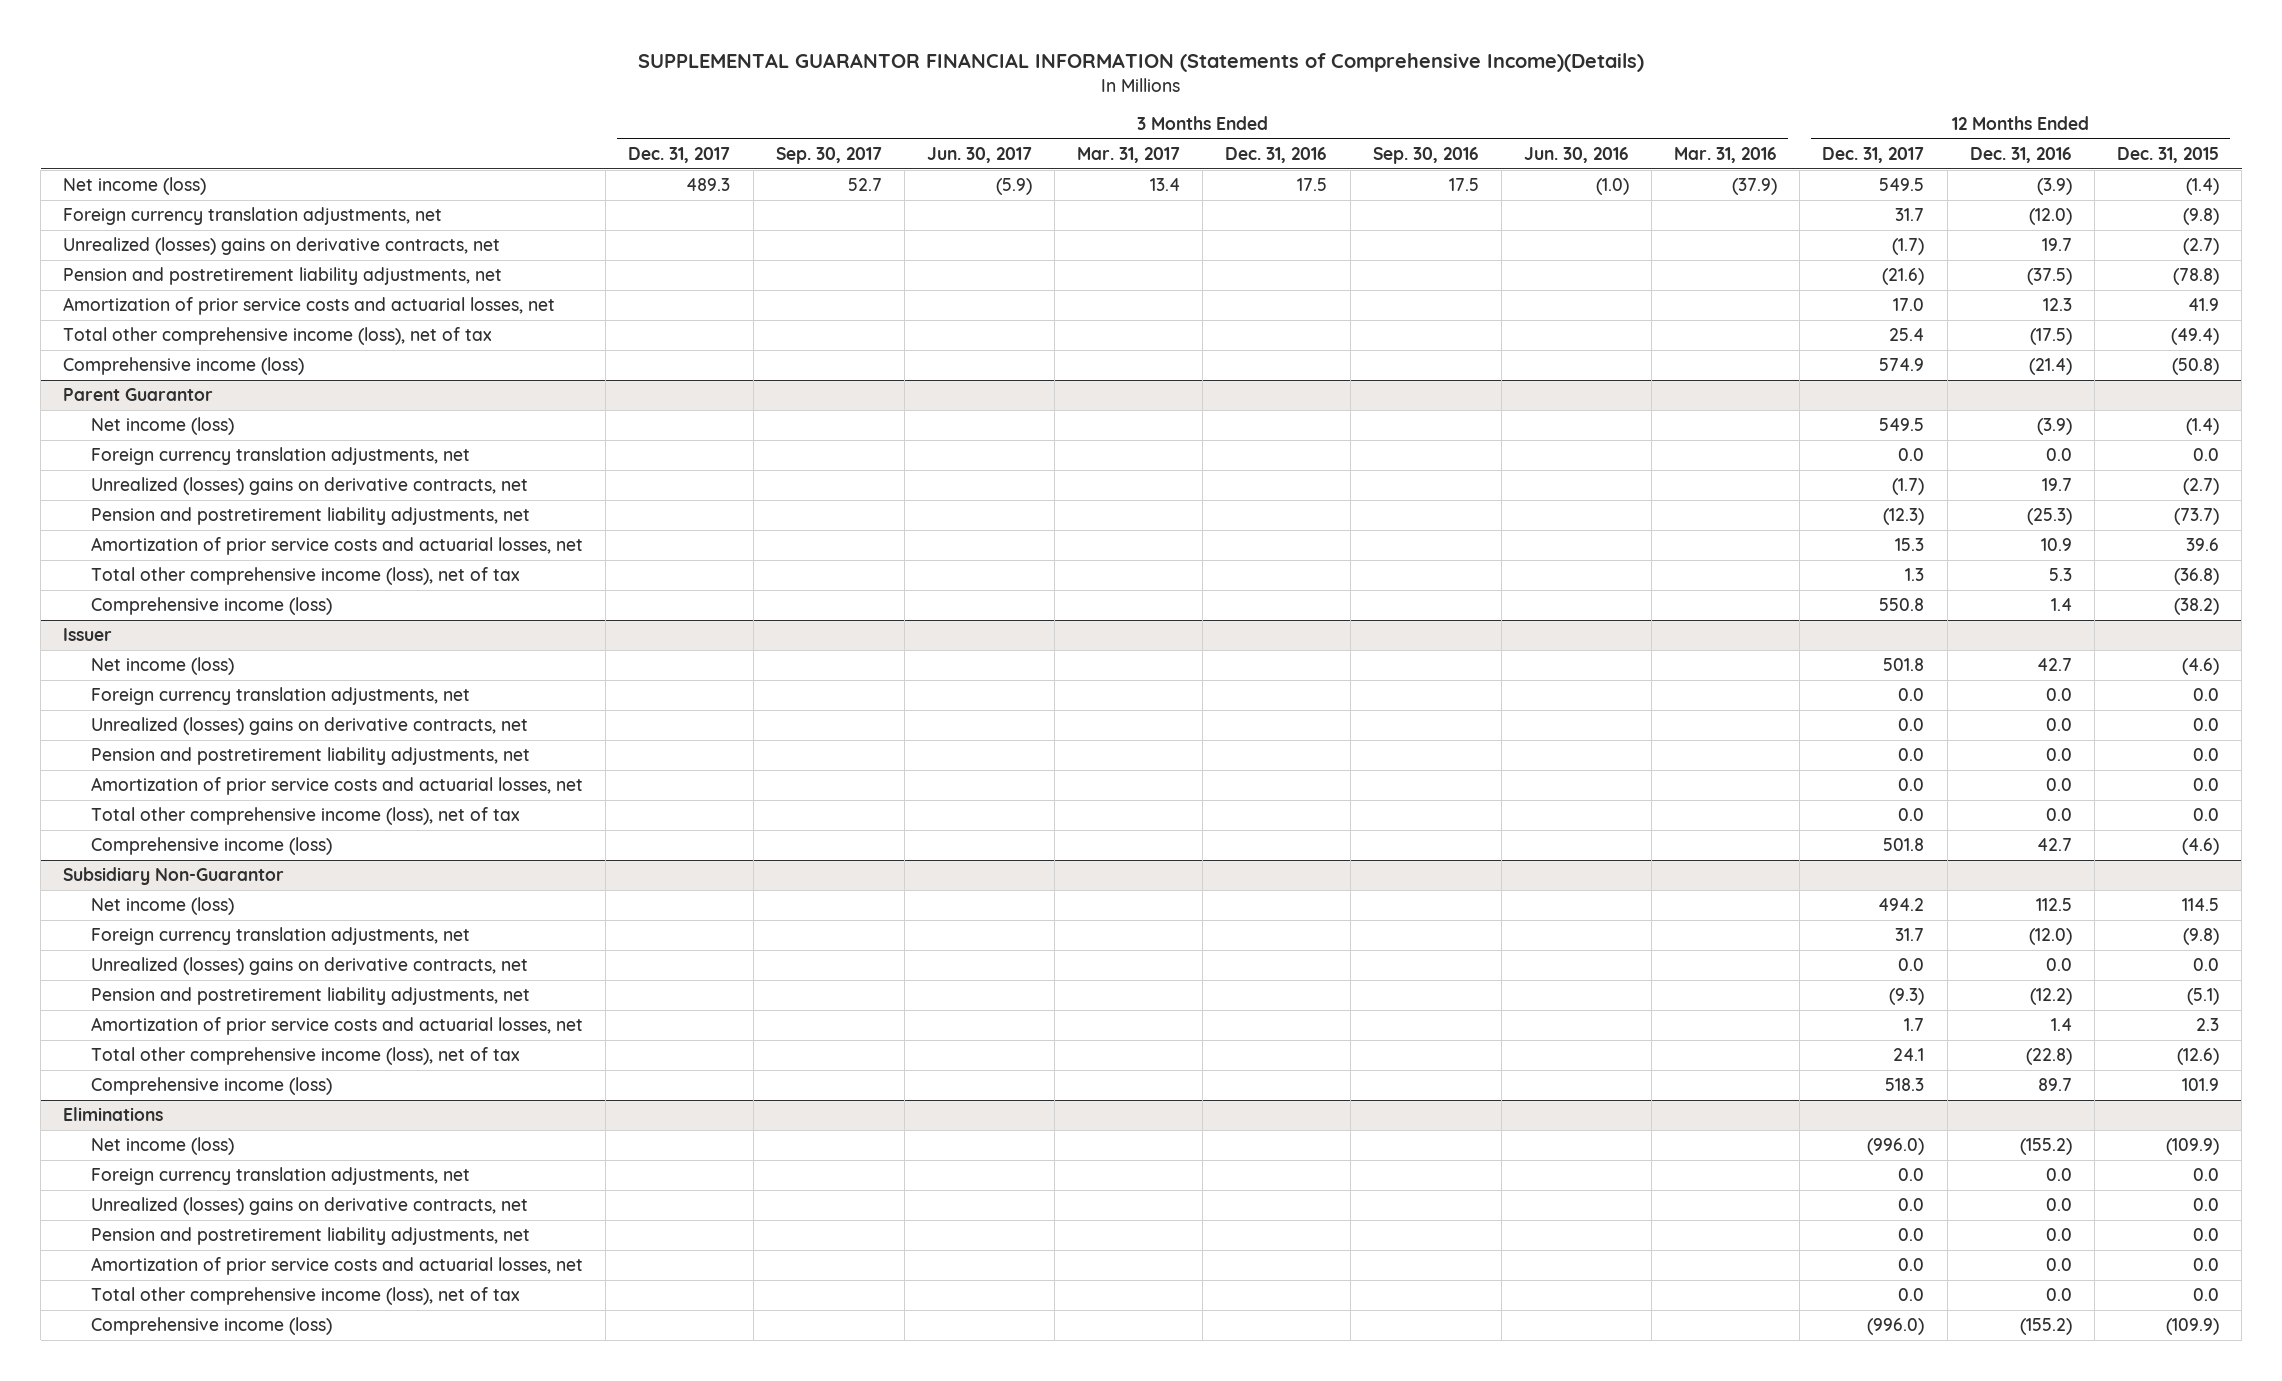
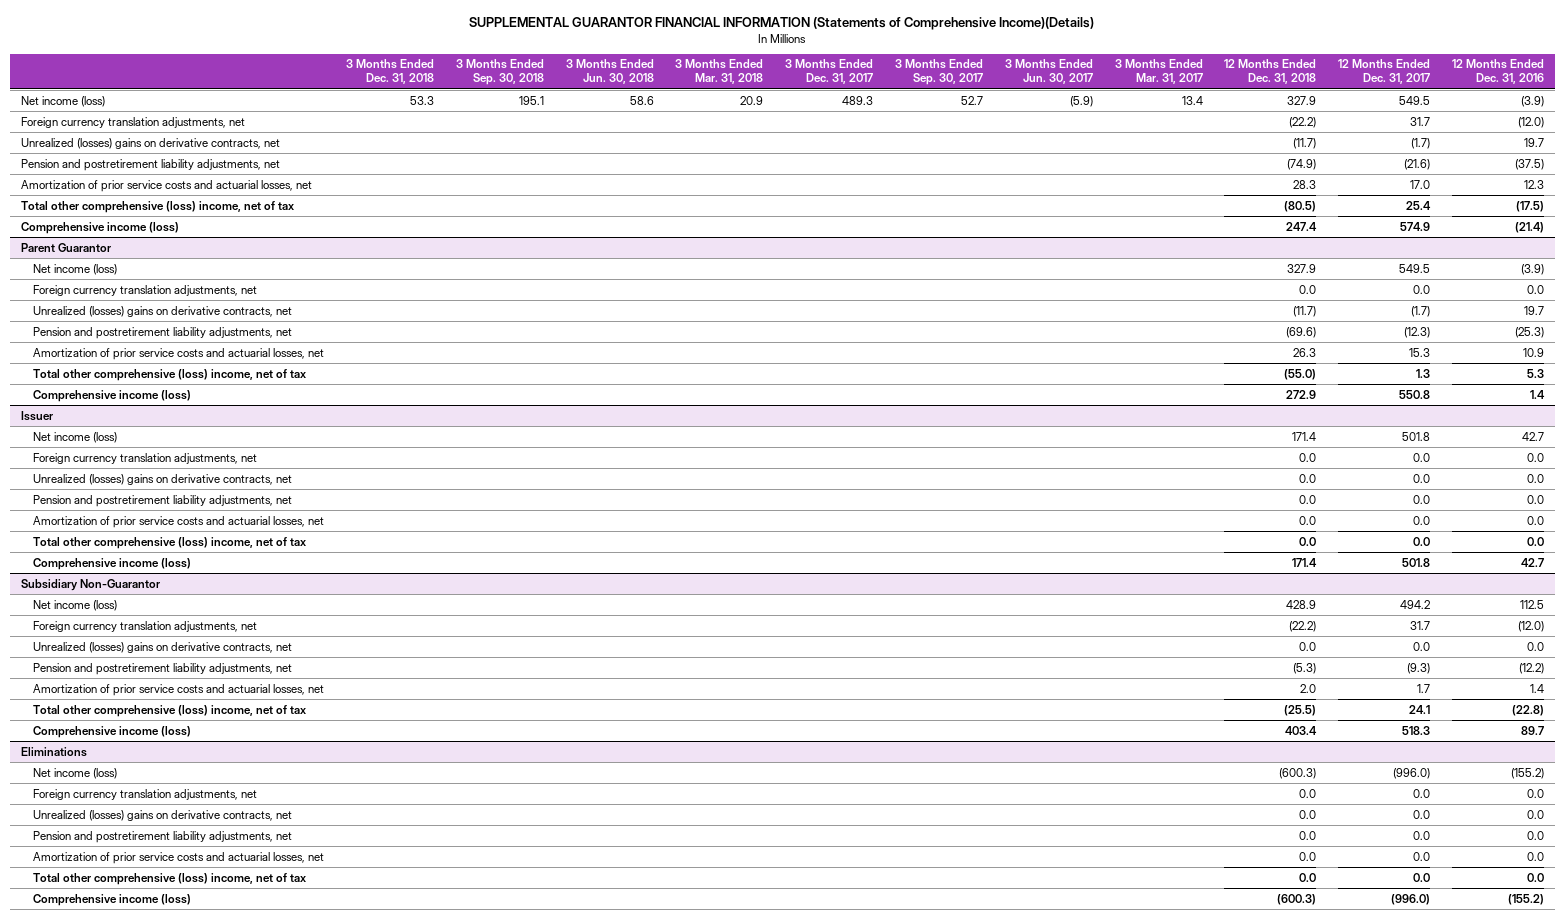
- | 3 Months Ended Dec. 31, 2017 | 3 Months Ended Sep. 30, 2017 | 3 Months Ended Jun. 30, 2017 | 3 Months Ended Mar. 31, 2017 | 3 Months Ended Dec. 31, 2016 | 3 Months Ended Sep. 30, 2016 | 3 Months Ended Jun. 30, 2016 | 3 Months Ended Mar. 31, 2016 | 12 Months Ended Dec. 31, 2017 | 12 Months Ended Dec. 31, 2016 | 12 Months Ended Dec. 31, 2015
+ | 3 Months Ended Dec. 31, 2018 | 3 Months Ended Sep. 30, 2018 | 3 Months Ended Jun. 30, 2018 | 3 Months Ended Mar. 31, 2018 | 3 Months Ended Dec. 31, 2017 | 3 Months Ended Sep. 30, 2017 | 3 Months Ended Jun. 30, 2017 | 3 Months Ended Mar. 31, 2017 | 12 Months Ended Dec. 31, 2018 | 12 Months Ended Dec. 31, 2017 | 12 Months Ended Dec. 31, 2016
- Total other comprehensive income (loss), net of tax | | | | | | | | | 25.4 | (17.5) | (49.4)
+ Total other comprehensive (loss) income, net of tax | | | | | | | | | (80.5) | 25.4 | (17.5)
@ Parent Guarantor
- Total other comprehensive income (loss), net of tax | | | | | | | | | 1.3 | 5.3 | (36.8)
+ Total other comprehensive (loss) income, net of tax | | | | | | | | | (55.0) | 1.3 | 5.3
@ Issuer
- Total other comprehensive income (loss), net of tax | | | | | | | | | 0.0 | 0.0 | 0.0
+ Total other comprehensive (loss) income, net of tax | | | | | | | | | 0.0 | 0.0 | 0.0
@ Subsidiary Non-Guarantor
- Total other comprehensive income (loss), net of tax | | | | | | | | | 24.1 | (22.8) | (12.6)
+ Total other comprehensive (loss) income, net of tax | | | | | | | | | (25.5) | 24.1 | (22.8)
@ Eliminations
- Total other comprehensive income (loss), net of tax | | | | | | | | | 0.0 | 0.0 | 0.0
+ Total other comprehensive (loss) income, net of tax | | | | | | | | | 0.0 | 0.0 | 0.0

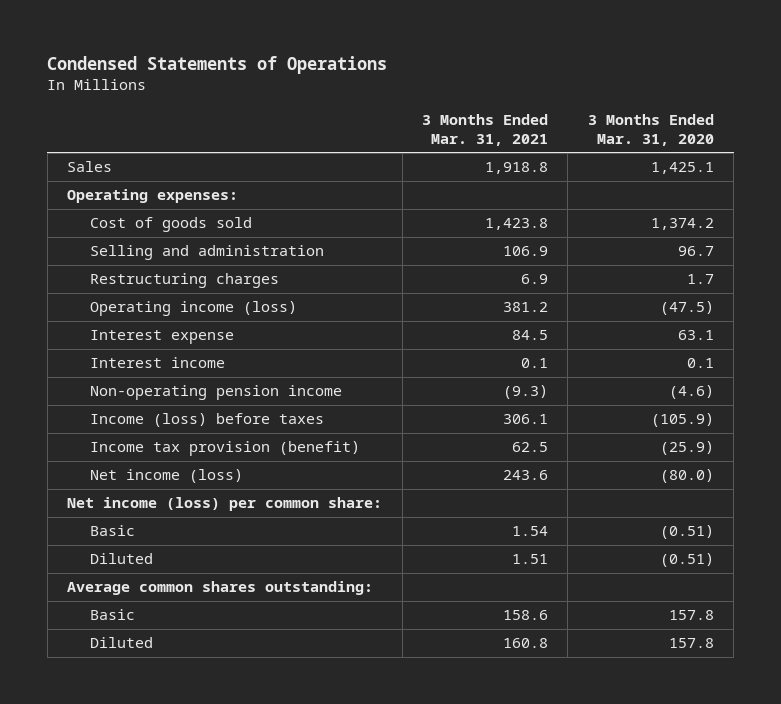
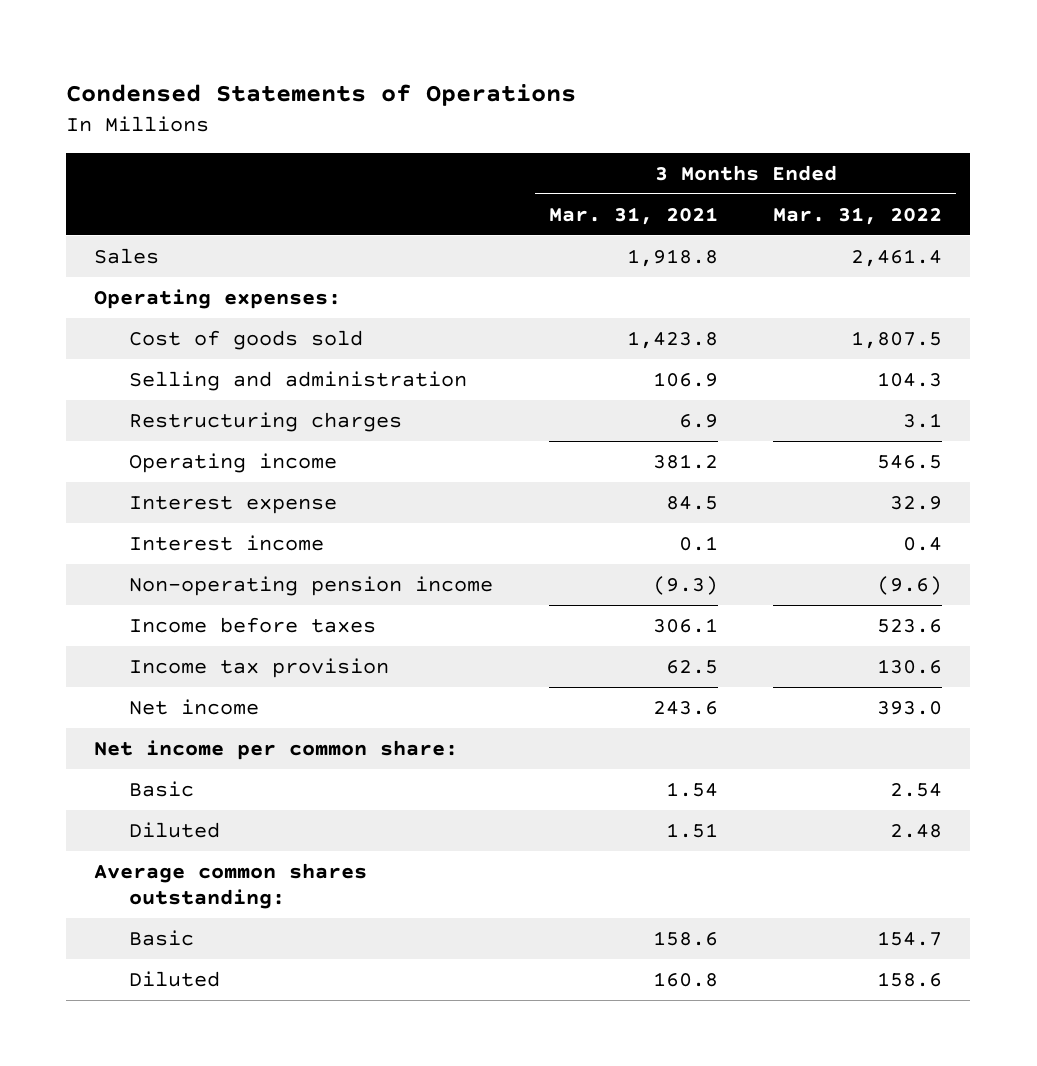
- | 3 Months Ended Mar. 31, 2021 | 3 Months Ended Mar. 31, 2020
+ | 3 Months Ended Mar. 31, 2021 | 3 Months Ended Mar. 31, 2022
- Operating income (loss) | 381.2 | (47.5)
+ Operating income | 381.2 | 546.5
- Income (loss) before taxes | 306.1 | (105.9)
- Income tax provision (benefit) | 62.5 | (25.9)
- Net income (loss) | 243.6 | (80.0)
- Net income (loss) per common share:
+ Income before taxes | 306.1 | 523.6
+ Income tax provision | 62.5 | 130.6
+ Net income | 243.6 | 393.0
+ Net income per common share:

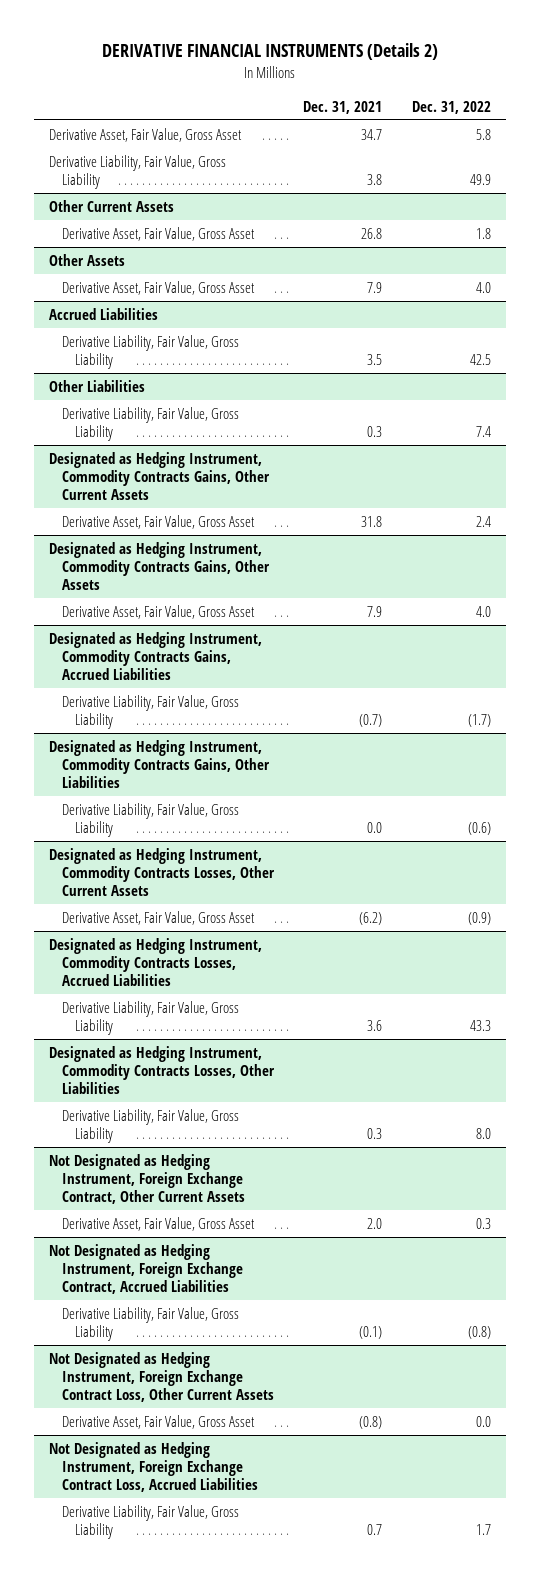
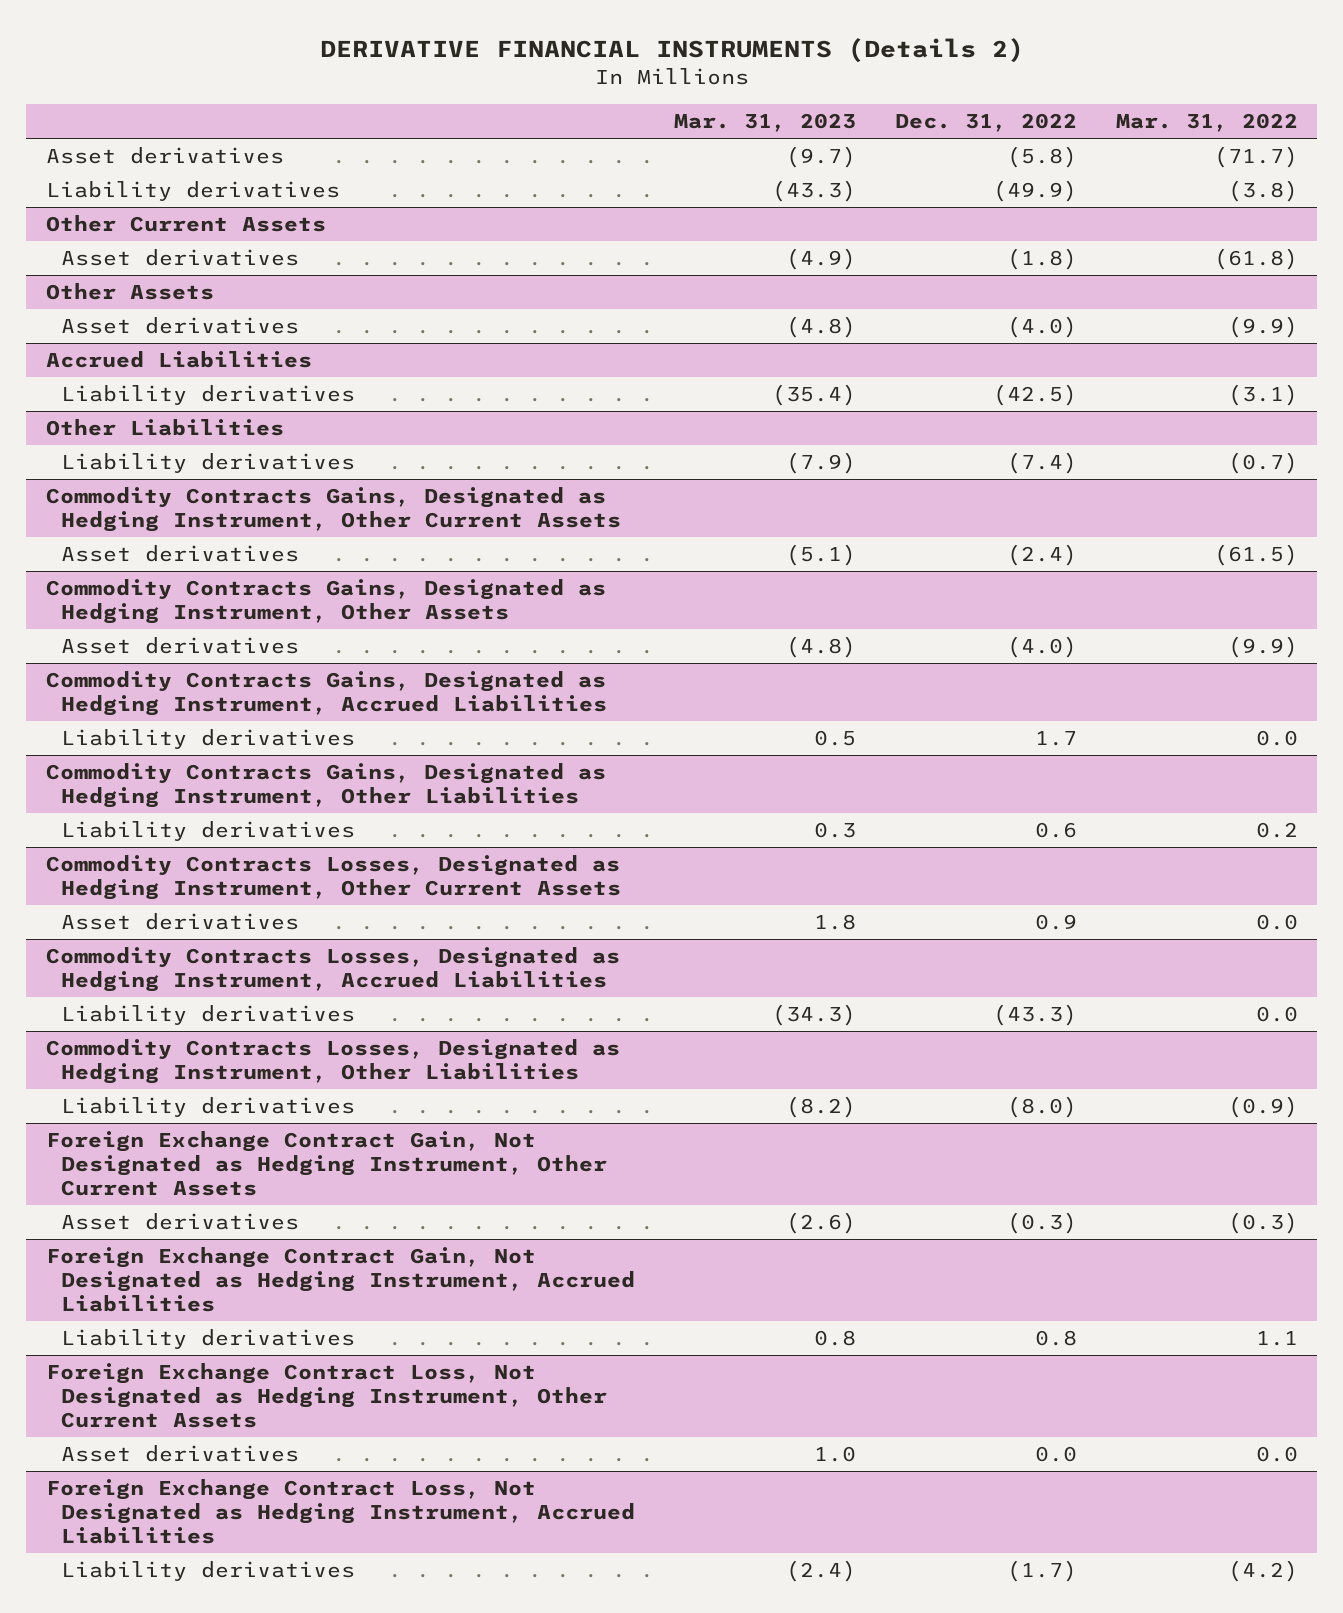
- | Dec. 31, 2021 | Dec. 31, 2022
+ | Mar. 31, 2023 | Dec. 31, 2022 | Mar. 31, 2022
- Derivative Asset, Fair Value, Gross Asset | 34.7 | 5.8
- Derivative Liability, Fair Value, Gross Liability | 3.8 | 49.9
+ Asset derivatives | (9.7) | (5.8) | (71.7)
+ Liability derivatives | (43.3) | (49.9) | (3.8)
@ Other Current Assets
- Derivative Asset, Fair Value, Gross Asset | 26.8 | 1.8
+ Asset derivatives | (4.9) | (1.8) | (61.8)
@ Other Assets
- Derivative Asset, Fair Value, Gross Asset | 7.9 | 4.0
+ Asset derivatives | (4.8) | (4.0) | (9.9)
@ Accrued Liabilities
- Derivative Liability, Fair Value, Gross Liability | 3.5 | 42.5
+ Liability derivatives | (35.4) | (42.5) | (3.1)
@ Other Liabilities
- Derivative Liability, Fair Value, Gross Liability | 0.3 | 7.4
- Designated as Hedging Instrument, Commodity Contracts Gains, Other Current Assets
- Derivative Asset, Fair Value, Gross Asset | 31.8 | 2.4
- Designated as Hedging Instrument, Commodity Contracts Gains, Other Assets
- Derivative Asset, Fair Value, Gross Asset | 7.9 | 4.0
- Designated as Hedging Instrument, Commodity Contracts Gains, Accrued Liabilities
- Derivative Liability, Fair Value, Gross Liability | (0.7) | (1.7)
- Designated as Hedging Instrument, Commodity Contracts Gains, Other Liabilities
- Derivative Liability, Fair Value, Gross Liability | 0.0 | (0.6)
- Designated as Hedging Instrument, Commodity Contracts Losses, Other Current Assets
- Derivative Asset, Fair Value, Gross Asset | (6.2) | (0.9)
- Designated as Hedging Instrument, Commodity Contracts Losses, Accrued Liabilities
- Derivative Liability, Fair Value, Gross Liability | 3.6 | 43.3
- Designated as Hedging Instrument, Commodity Contracts Losses, Other Liabilities
- Derivative Liability, Fair Value, Gross Liability | 0.3 | 8.0
- Not Designated as Hedging Instrument, Foreign Exchange Contract, Other Current Assets
- Derivative Asset, Fair Value, Gross Asset | 2.0 | 0.3
- Not Designated as Hedging Instrument, Foreign Exchange Contract, Accrued Liabilities
- Derivative Liability, Fair Value, Gross Liability | (0.1) | (0.8)
- Not Designated as Hedging Instrument, Foreign Exchange Contract Loss, Other Current Assets
- Derivative Asset, Fair Value, Gross Asset | (0.8) | 0.0
- Not Designated as Hedging Instrument, Foreign Exchange Contract Loss, Accrued Liabilities
- Derivative Liability, Fair Value, Gross Liability | 0.7 | 1.7
@ Other Liabilities
+ Liability derivatives | (7.9) | (7.4) | (0.7)
+ Commodity Contracts Gains, Designated as Hedging Instrument, Other Current Assets
+ Asset derivatives | (5.1) | (2.4) | (61.5)
+ Commodity Contracts Gains, Designated as Hedging Instrument, Other Assets
+ Asset derivatives | (4.8) | (4.0) | (9.9)
+ Commodity Contracts Gains, Designated as Hedging Instrument, Accrued Liabilities
+ Liability derivatives | 0.5 | 1.7 | 0.0
+ Commodity Contracts Gains, Designated as Hedging Instrument, Other Liabilities
+ Liability derivatives | 0.3 | 0.6 | 0.2
+ Commodity Contracts Losses, Designated as Hedging Instrument, Other Current Assets
+ Asset derivatives | 1.8 | 0.9 | 0.0
+ Commodity Contracts Losses, Designated as Hedging Instrument, Accrued Liabilities
+ Liability derivatives | (34.3) | (43.3) | 0.0
+ Commodity Contracts Losses, Designated as Hedging Instrument, Other Liabilities
+ Liability derivatives | (8.2) | (8.0) | (0.9)
+ Foreign Exchange Contract Gain, Not Designated as Hedging Instrument, Other Current Assets
+ Asset derivatives | (2.6) | (0.3) | (0.3)
+ Foreign Exchange Contract Gain, Not Designated as Hedging Instrument, Accrued Liabilities
+ Liability derivatives | 0.8 | 0.8 | 1.1
+ Foreign Exchange Contract Loss, Not Designated as Hedging Instrument, Other Current Assets
+ Asset derivatives | 1.0 | 0.0 | 0.0
+ Foreign Exchange Contract Loss, Not Designated as Hedging Instrument, Accrued Liabilities
+ Liability derivatives | (2.4) | (1.7) | (4.2)

